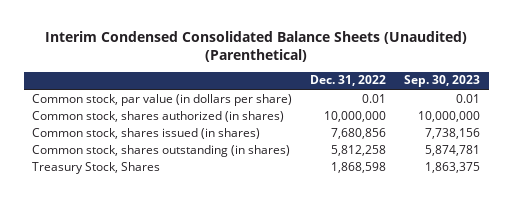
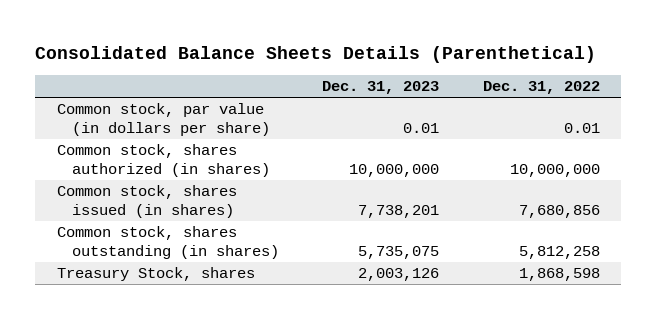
- Interim Condensed Consolidated Balance Sheets (Unaudited) (Parenthetical)
+ Consolidated Balance Sheets Details (Parenthetical)
- | Dec. 31, 2022 | Sep. 30, 2023
+ | Dec. 31, 2023 | Dec. 31, 2022
- Treasury Stock, Shares | 1,868,598 | 1,863,375
+ Treasury Stock, shares | 2,003,126 | 1,868,598

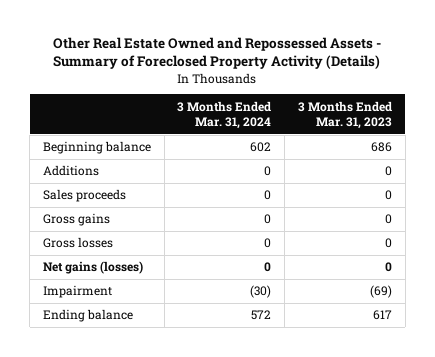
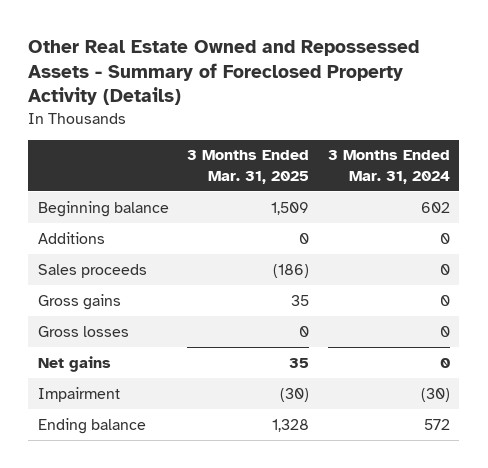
- | 3 Months Ended Mar. 31, 2024 | 3 Months Ended Mar. 31, 2023
+ | 3 Months Ended Mar. 31, 2025 | 3 Months Ended Mar. 31, 2024
- Net gains (losses) | 0 | 0
+ Net gains | 35 | 0

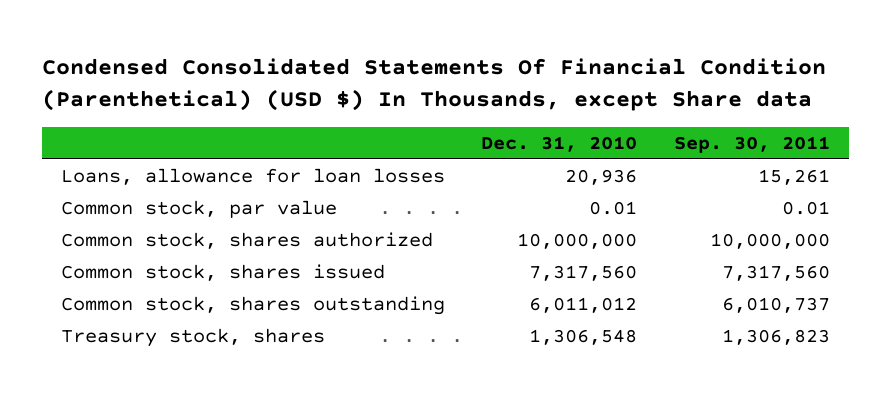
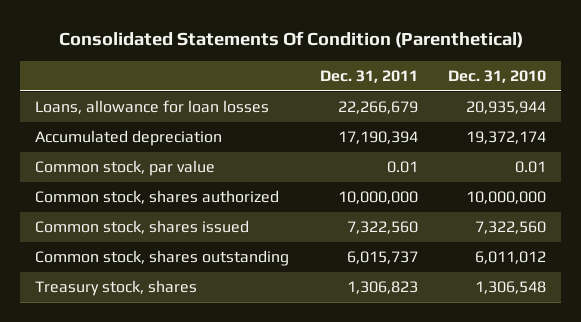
- Condensed Consolidated Statements Of Financial Condition (Parenthetical) (USD $) In Thousands, except Share data
+ Consolidated Statements Of Condition (Parenthetical)
- | Dec. 31, 2010 | Sep. 30, 2011
+ | Dec. 31, 2011 | Dec. 31, 2010
- Loans, allowance for loan losses | 20,936 | 15,261
+ Loans, allowance for loan losses | 22,266,679 | 20,935,944
+ Accumulated depreciation | 17,190,394 | 19,372,174
- Common stock, shares issued | 7,317,560 | 7,317,560
+ Common stock, shares issued | 7,322,560 | 7,322,560

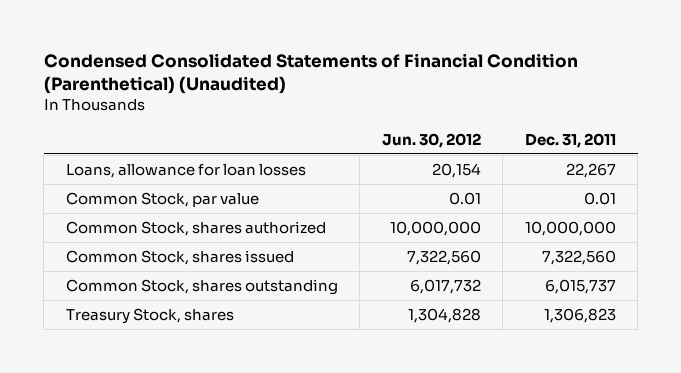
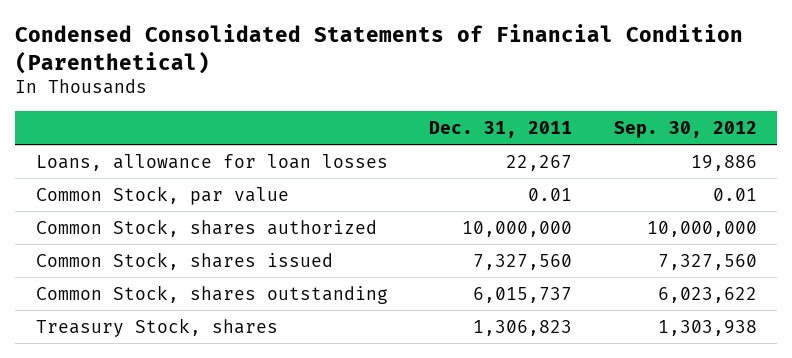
- Condensed Consolidated Statements of Financial Condition (Parenthetical) (Unaudited)
+ Condensed Consolidated Statements of Financial Condition (Parenthetical)
- | Jun. 30, 2012 | Dec. 31, 2011
+ | Dec. 31, 2011 | Sep. 30, 2012
- Common Stock, shares issued | 7,322,560 | 7,322,560
+ Common Stock, shares issued | 7,327,560 | 7,327,560

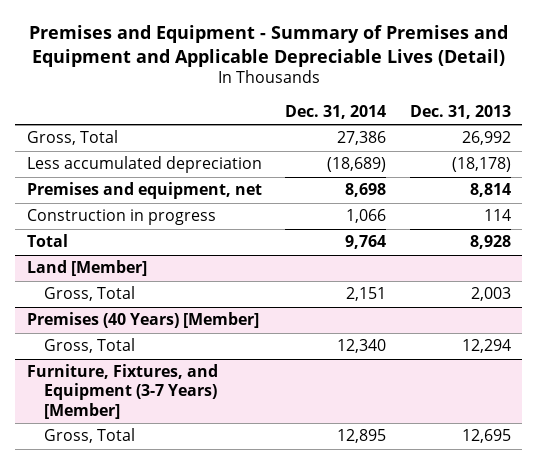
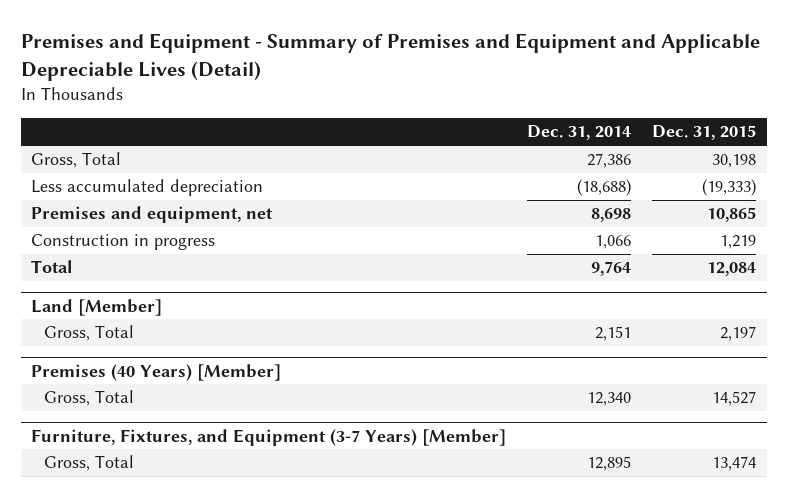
- | Dec. 31, 2014 | Dec. 31, 2013
+ | Dec. 31, 2014 | Dec. 31, 2015
- Less accumulated depreciation | (18,689) | (18,178)
+ Less accumulated depreciation | (18,688) | (19,333)

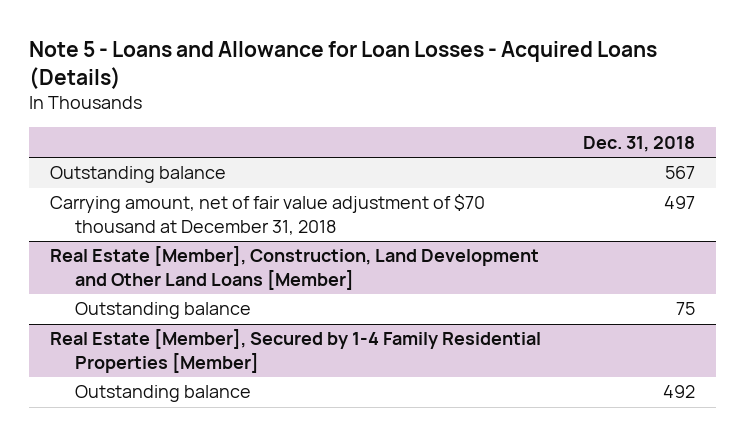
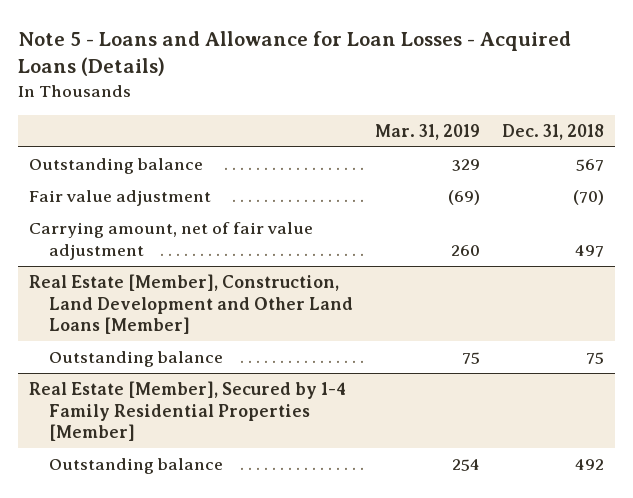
- | Dec. 31, 2018
+ | Mar. 31, 2019 | Dec. 31, 2018
- Carrying amount, net of fair value adjustment of $70 thousand at December 31, 2018 | 497
+ Fair value adjustment | (69) | (70)
+ Carrying amount, net of fair value adjustment | 260 | 497

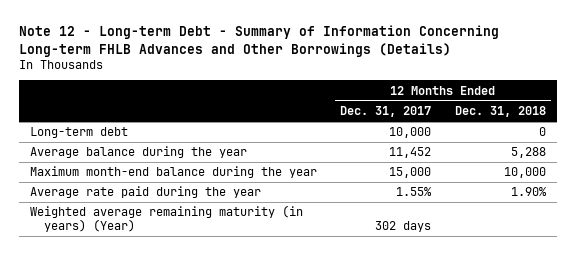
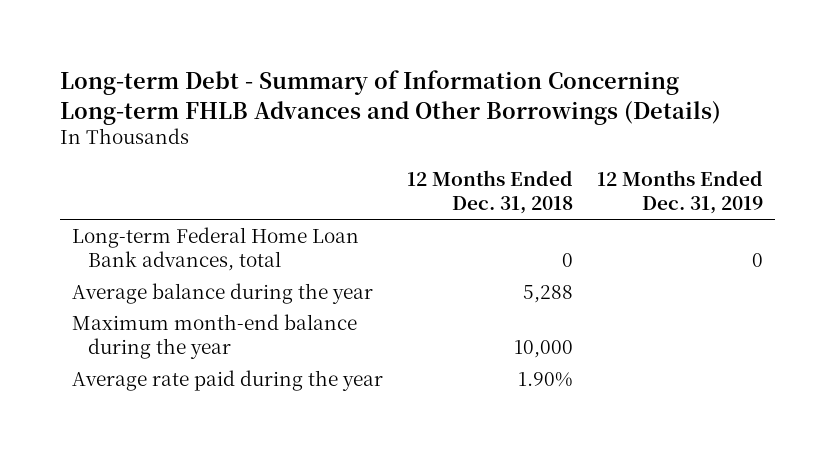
- Note 12 - Long-term Debt - Summary of Information Concerning Long-term FHLB Advances and Other Borrowings (Details)
+ Long-term Debt - Summary of Information Concerning Long-term FHLB Advances and Other Borrowings (Details)
- | 12 Months Ended Dec. 31, 2017 | 12 Months Ended Dec. 31, 2018
+ | 12 Months Ended Dec. 31, 2018 | 12 Months Ended Dec. 31, 2019
- Long-term debt | 10,000 | 0
+ Long-term Federal Home Loan Bank advances, total | 0 | 0
- Weighted average remaining maturity (in years) (Year) | 302 days |

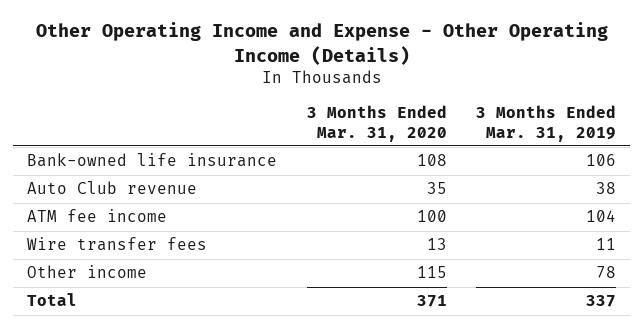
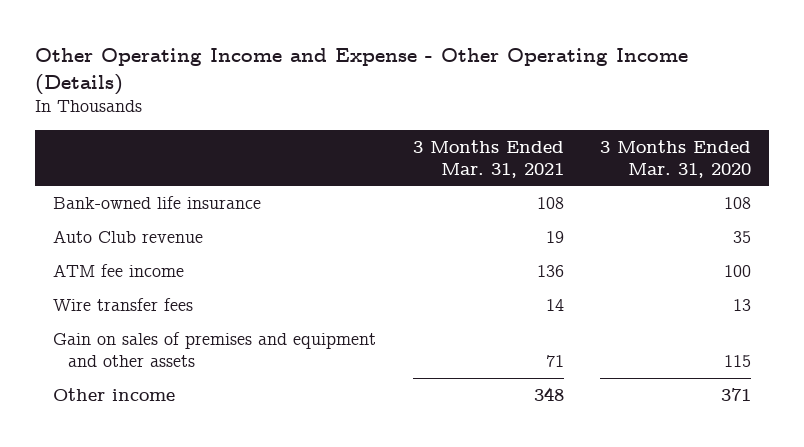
- | 3 Months Ended Mar. 31, 2020 | 3 Months Ended Mar. 31, 2019
+ | 3 Months Ended Mar. 31, 2021 | 3 Months Ended Mar. 31, 2020
- Other income | 115 | 78
- Total | 371 | 337
+ Gain on sales of premises and equipment and other assets | 71 | 115
+ Other income | 348 | 371

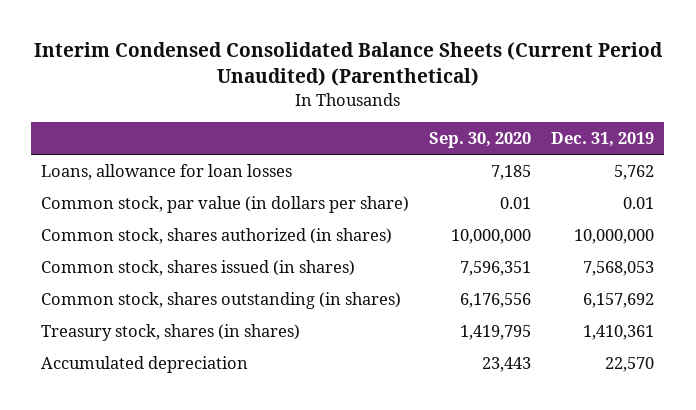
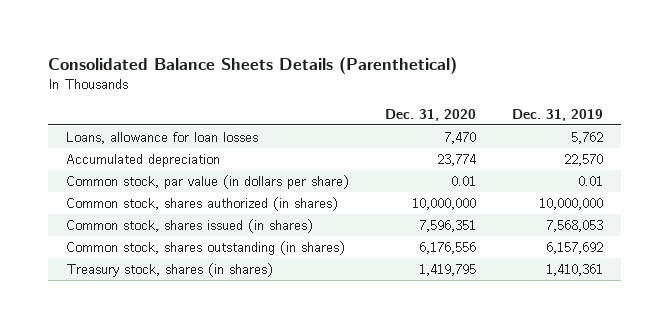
- Interim Condensed Consolidated Balance Sheets (Current Period Unaudited) (Parenthetical)
+ Consolidated Balance Sheets Details (Parenthetical)
- | Sep. 30, 2020 | Dec. 31, 2019
+ | Dec. 31, 2020 | Dec. 31, 2019
moved up: Accumulated depreciation | 23,774 | 22,570

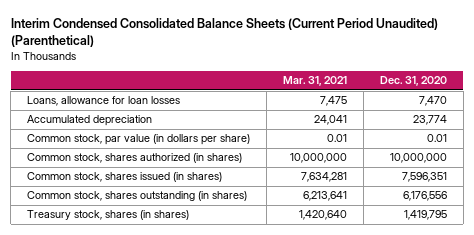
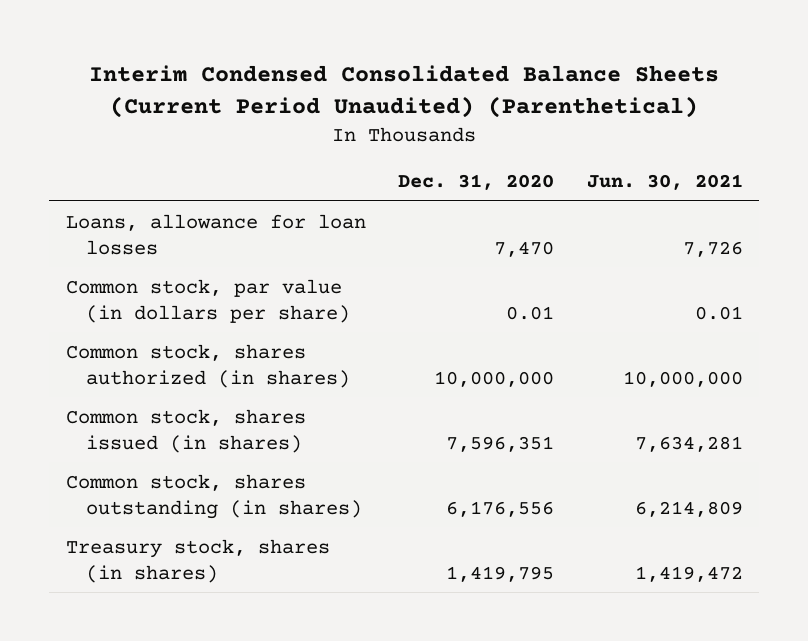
- | Mar. 31, 2021 | Dec. 31, 2020
+ | Dec. 31, 2020 | Jun. 30, 2021
- Accumulated depreciation | 24,041 | 23,774

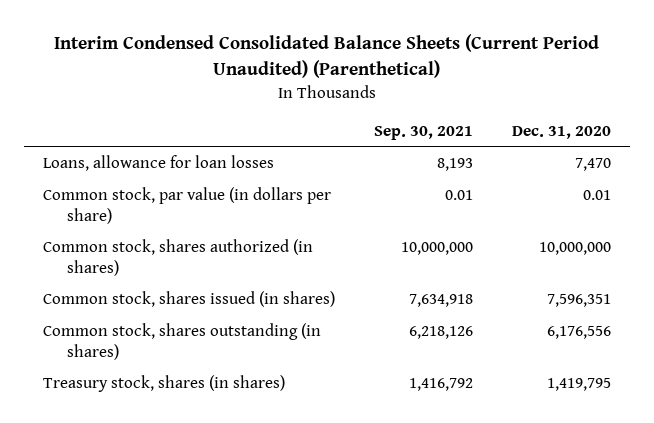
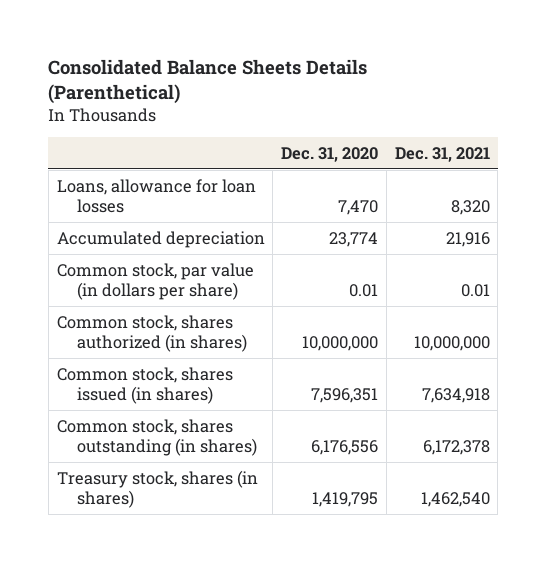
- Interim Condensed Consolidated Balance Sheets (Current Period Unaudited) (Parenthetical)
+ Consolidated Balance Sheets Details (Parenthetical)
- | Sep. 30, 2021 | Dec. 31, 2020
+ | Dec. 31, 2020 | Dec. 31, 2021
+ Accumulated depreciation | 23,774 | 21,916

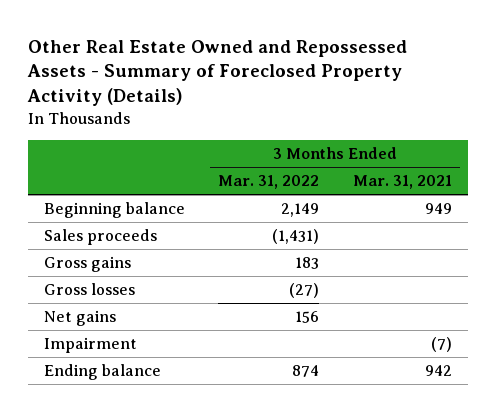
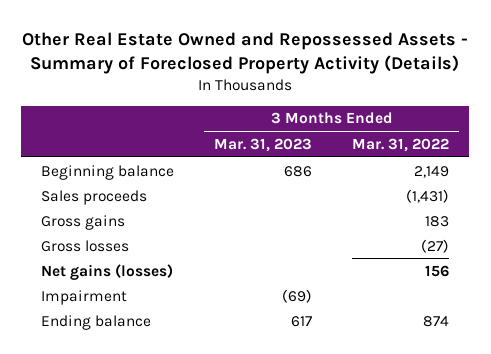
- | 3 Months Ended Mar. 31, 2022 | 3 Months Ended Mar. 31, 2021
+ | 3 Months Ended Mar. 31, 2023 | 3 Months Ended Mar. 31, 2022
- Net gains | 156 |
+ Net gains (losses) | | 156

